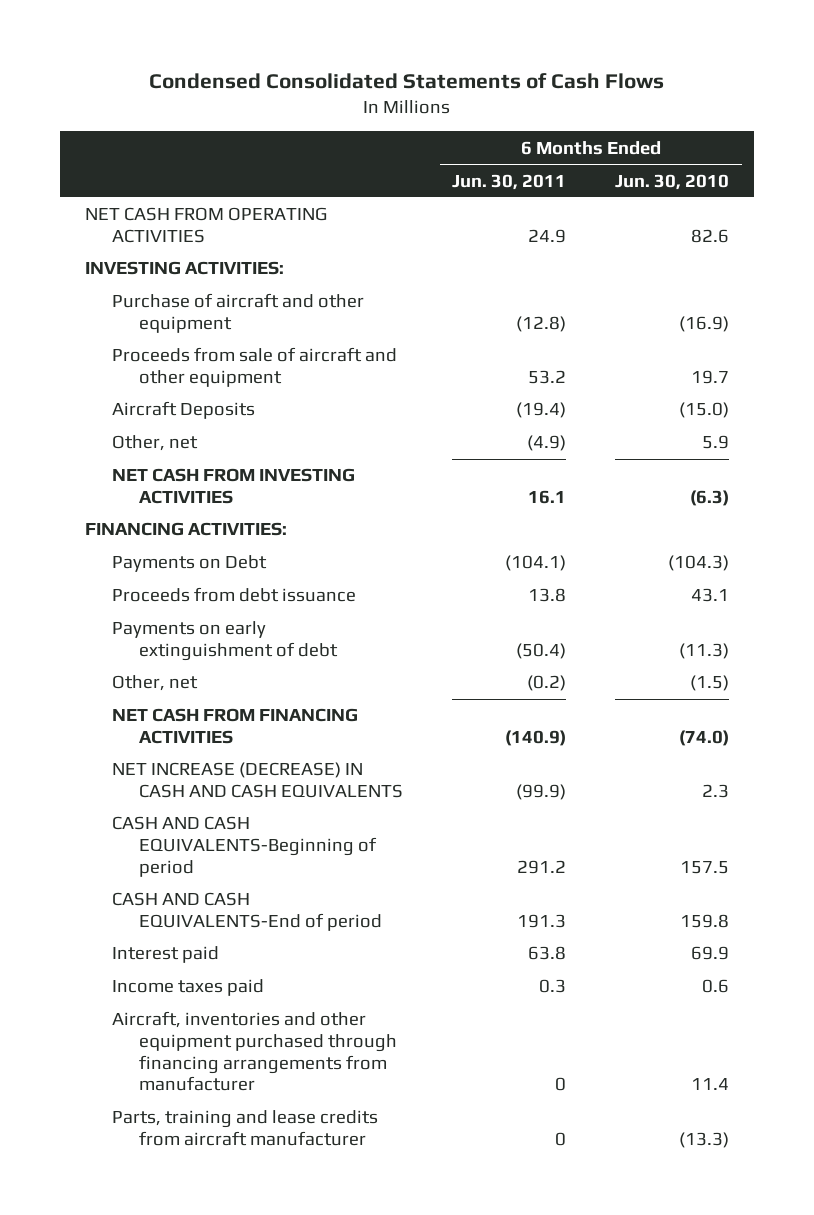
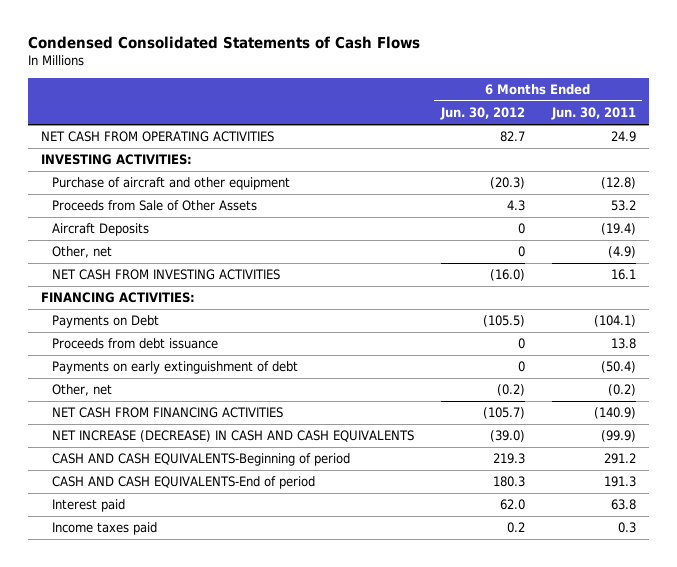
- | 6 Months Ended Jun. 30, 2011 | 6 Months Ended Jun. 30, 2010
+ | 6 Months Ended Jun. 30, 2012 | 6 Months Ended Jun. 30, 2011
- Proceeds from sale of aircraft and other equipment | 53.2 | 19.7
+ Proceeds from Sale of Other Assets | 4.3 | 53.2
- Aircraft, inventories and other equipment purchased through financing arrangements from manufacturer | 0 | 11.4
- Parts, training and lease credits from aircraft manufacturer | 0 | (13.3)

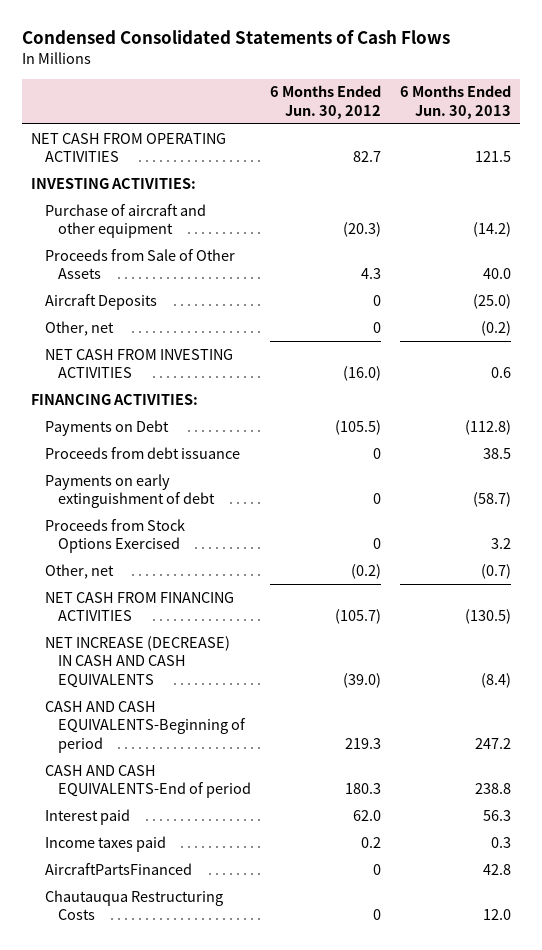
- | 6 Months Ended Jun. 30, 2012 | 6 Months Ended Jun. 30, 2011
+ | 6 Months Ended Jun. 30, 2012 | 6 Months Ended Jun. 30, 2013
+ Proceeds from Stock Options Exercised | 0 | 3.2
+ AircraftPartsFinanced | 0 | 42.8
+ Chautauqua Restructuring Costs | 0 | 12.0

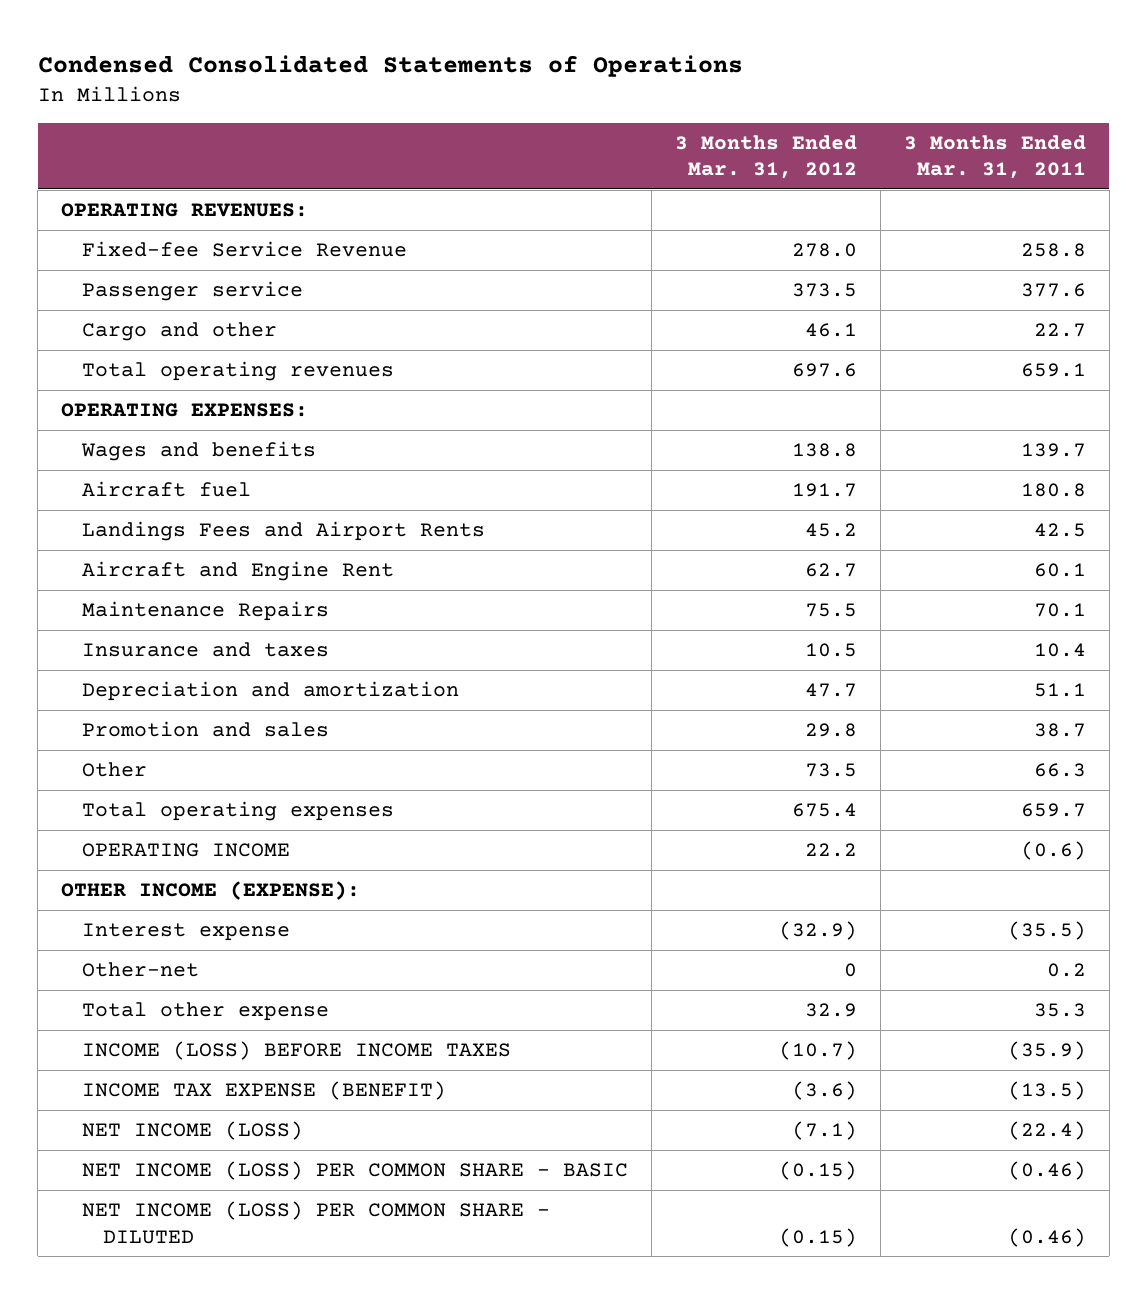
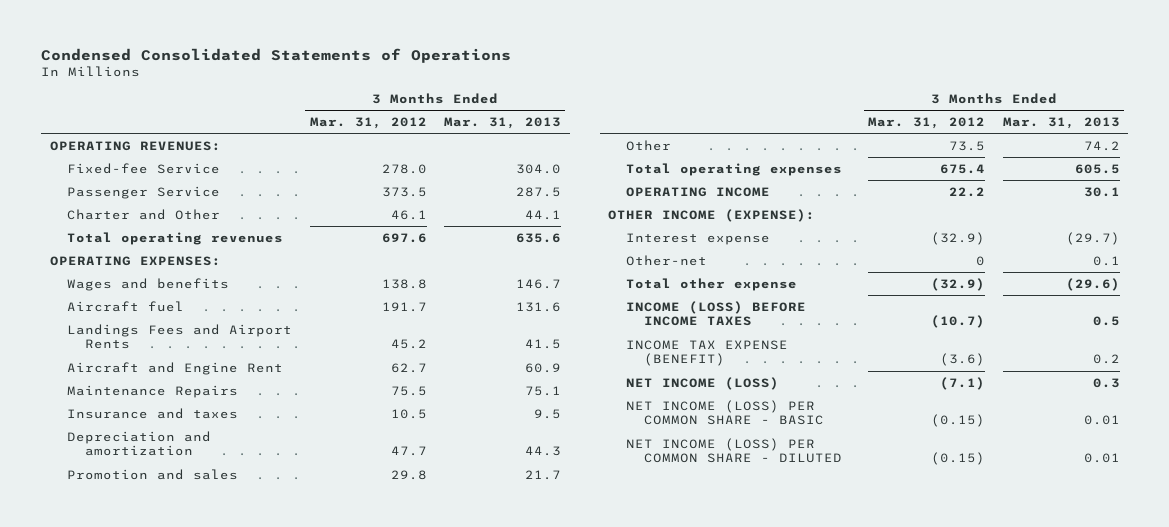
- | 3 Months Ended Mar. 31, 2012 | 3 Months Ended Mar. 31, 2011
+ | 3 Months Ended Mar. 31, 2012 | 3 Months Ended Mar. 31, 2013
- Fixed-fee Service Revenue | 278.0 | 258.8
- Passenger service | 373.5 | 377.6
- Cargo and other | 46.1 | 22.7
+ Fixed-fee Service | 278.0 | 304.0
+ Passenger Service | 373.5 | 287.5
+ Charter and Other | 46.1 | 44.1
- Total other expense | 32.9 | 35.3
+ Total other expense | (32.9) | (29.6)

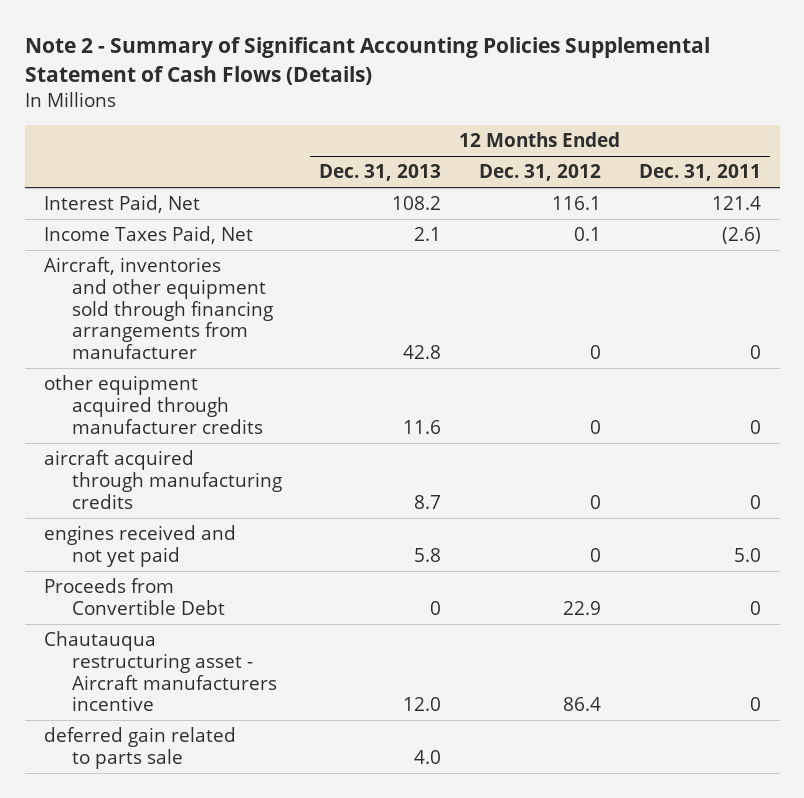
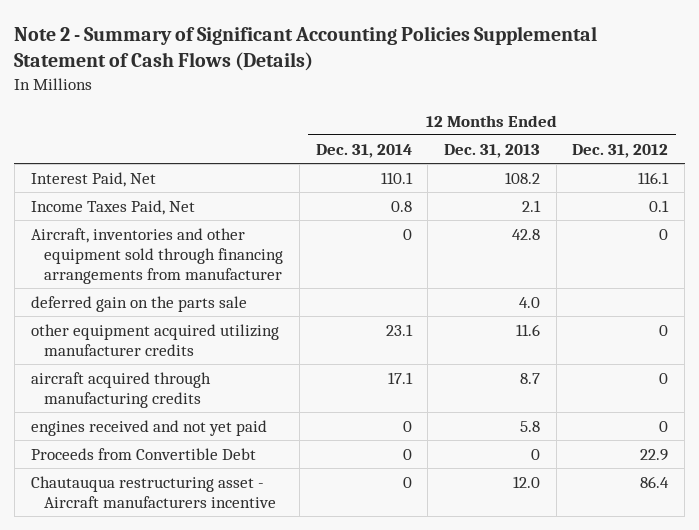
- | 12 Months Ended Dec. 31, 2013 | 12 Months Ended Dec. 31, 2012 | 12 Months Ended Dec. 31, 2011
+ | 12 Months Ended Dec. 31, 2014 | 12 Months Ended Dec. 31, 2013 | 12 Months Ended Dec. 31, 2012
- other equipment acquired through manufacturer credits | 11.6 | 0 | 0
+ deferred gain on the parts sale | | 4.0 |
+ other equipment acquired utilizing manufacturer credits | 23.1 | 11.6 | 0
- deferred gain related to parts sale | 4.0 | |

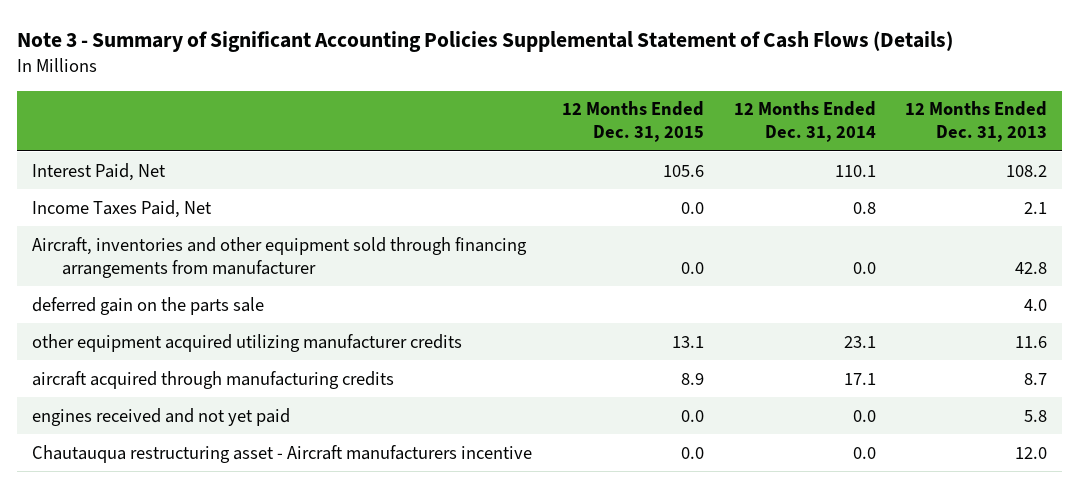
- Note 2 - Summary of Significant Accounting Policies Supplemental Statement of Cash Flows (Details)
+ Note 3 - Summary of Significant Accounting Policies Supplemental Statement of Cash Flows (Details)
- | 12 Months Ended Dec. 31, 2014 | 12 Months Ended Dec. 31, 2013 | 12 Months Ended Dec. 31, 2012
+ | 12 Months Ended Dec. 31, 2015 | 12 Months Ended Dec. 31, 2014 | 12 Months Ended Dec. 31, 2013
- Aircraft, inventories and other equipment sold through financing arrangements from manufacturer | 0 | 42.8 | 0
+ Aircraft, inventories and other equipment sold through financing arrangements from manufacturer | 0.0 | 0.0 | 42.8
- engines received and not yet paid | 0 | 5.8 | 0
- Proceeds from Convertible Debt | 0 | 0 | 22.9
- Chautauqua restructuring asset - Aircraft manufacturers incentive | 0 | 12.0 | 86.4
+ engines received and not yet paid | 0.0 | 0.0 | 5.8
+ Chautauqua restructuring asset - Aircraft manufacturers incentive | 0.0 | 0.0 | 12.0

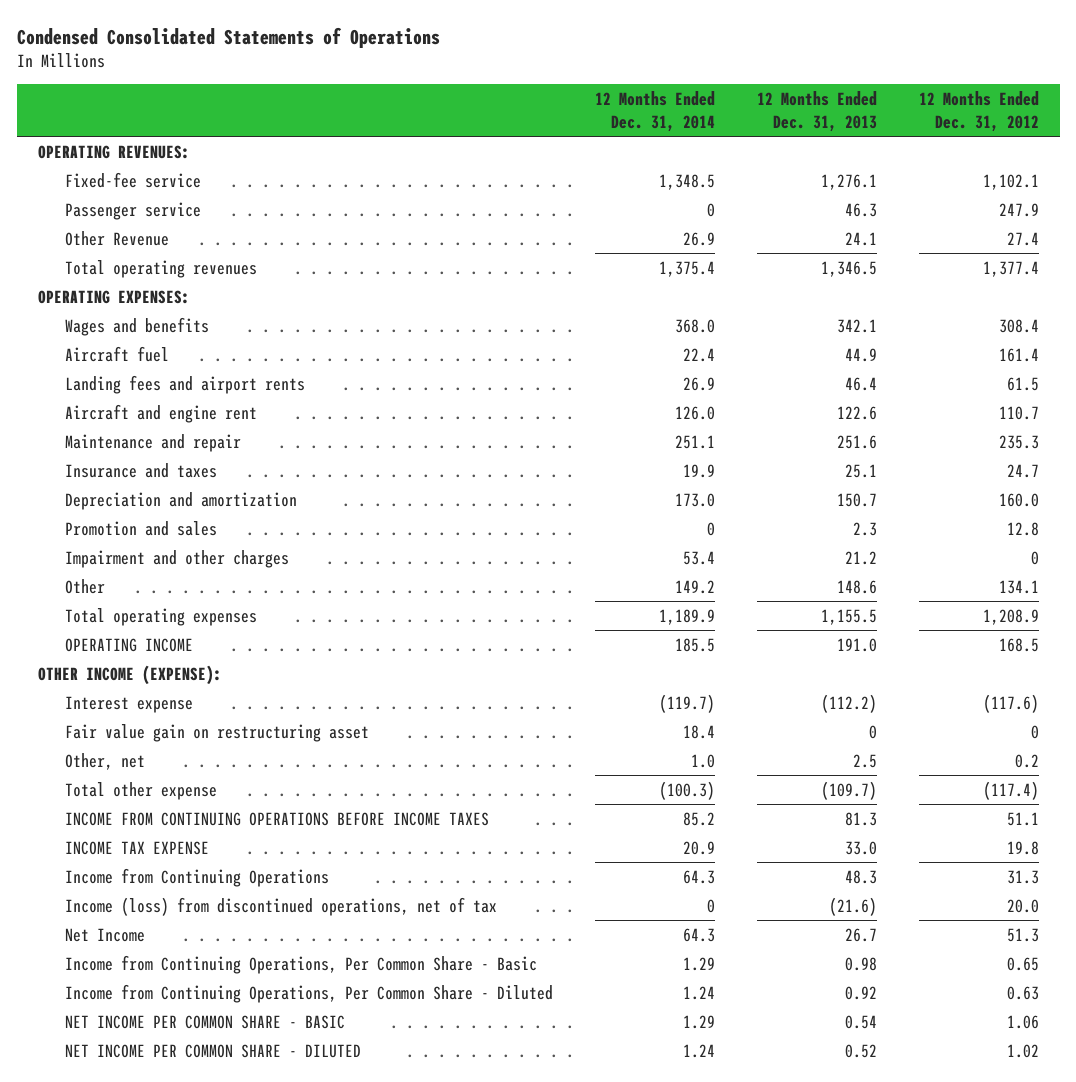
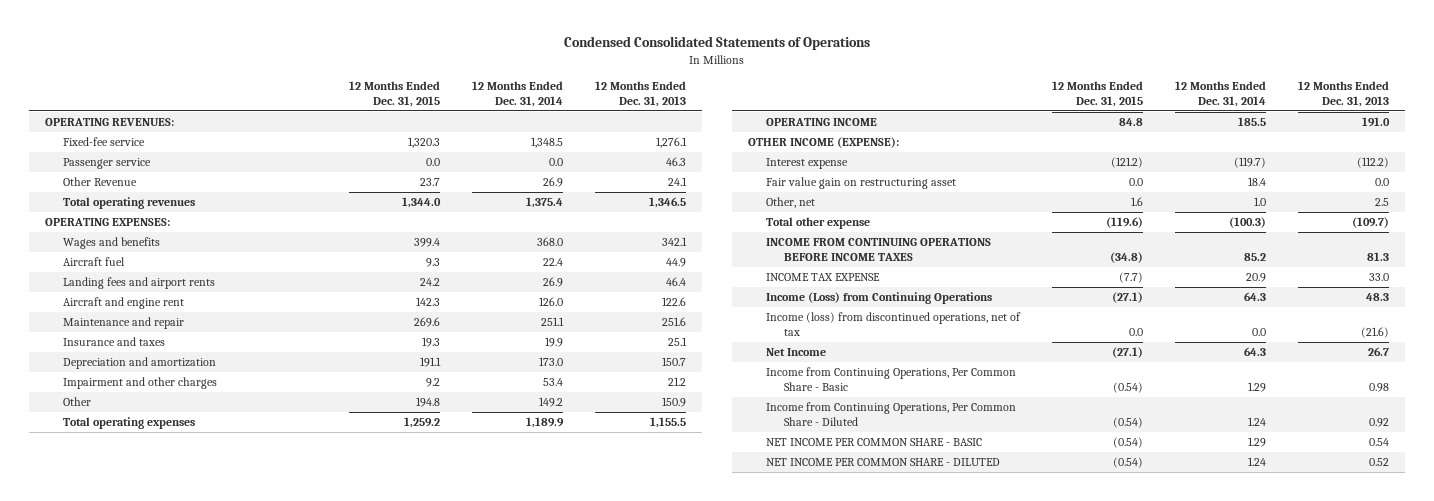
- | 12 Months Ended Dec. 31, 2014 | 12 Months Ended Dec. 31, 2013 | 12 Months Ended Dec. 31, 2012
+ | 12 Months Ended Dec. 31, 2015 | 12 Months Ended Dec. 31, 2014 | 12 Months Ended Dec. 31, 2013
- Passenger service | 0 | 46.3 | 247.9
+ Passenger service | 0.0 | 0.0 | 46.3
- Promotion and sales | 0 | 2.3 | 12.8
- Other | 149.2 | 148.6 | 134.1
+ Other | 194.8 | 149.2 | 150.9
- Fair value gain on restructuring asset | 18.4 | 0 | 0
+ Fair value gain on restructuring asset | 0.0 | 18.4 | 0.0
- Income from Continuing Operations | 64.3 | 48.3 | 31.3
- Income (loss) from discontinued operations, net of tax | 0 | (21.6) | 20.0
+ Income (Loss) from Continuing Operations | (27.1) | 64.3 | 48.3
+ Income (loss) from discontinued operations, net of tax | 0.0 | 0.0 | (21.6)

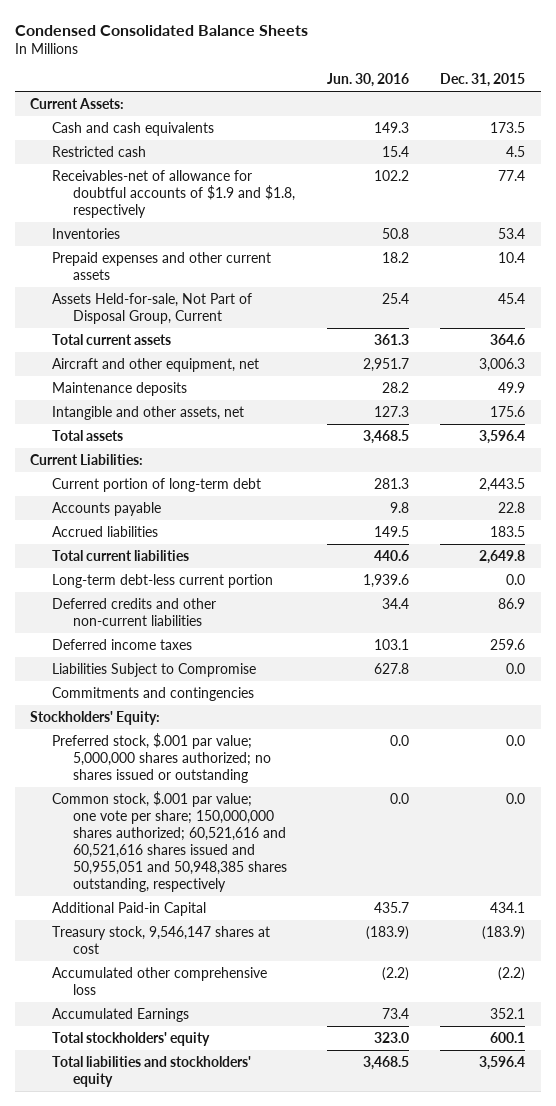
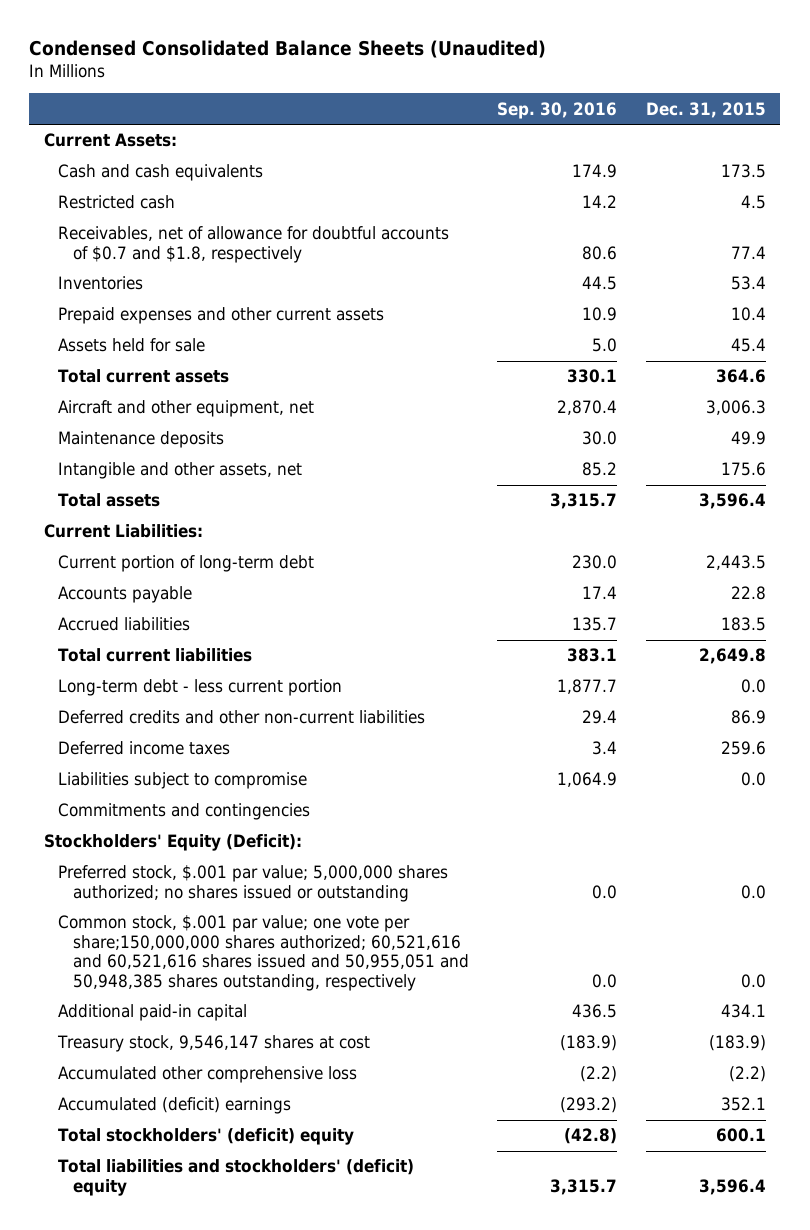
- Condensed Consolidated Balance Sheets
+ Condensed Consolidated Balance Sheets (Unaudited)
- | Jun. 30, 2016 | Dec. 31, 2015
+ | Sep. 30, 2016 | Dec. 31, 2015
- Receivables-net of allowance for doubtful accounts of $1.9 and $1.8, respectively | 102.2 | 77.4
+ Receivables, net of allowance for doubtful accounts of $0.7 and $1.8, respectively | 80.6 | 77.4
- Assets Held-for-sale, Not Part of Disposal Group, Current | 25.4 | 45.4
+ Assets held for sale | 5.0 | 45.4
- Long-term debt-less current portion | 1,939.6 | 0.0
+ Long-term debt - less current portion | 1,877.7 | 0.0
- Liabilities Subject to Compromise | 627.8 | 0.0
+ Liabilities subject to compromise | 1,064.9 | 0.0
- Stockholders' Equity:
+ Stockholders' Equity (Deficit):
- Common stock, $.001 par value; one vote per share; 150,000,000 shares authorized; 60,521,616 and 60,521,616 shares issued and 50,955,051 and 50,948,385 shares outstanding, respectively | 0.0 | 0.0
- Additional Paid-in Capital | 435.7 | 434.1
+ Common stock, $.001 par value; one vote per share;150,000,000 shares authorized; 60,521,616 and 60,521,616 shares issued and 50,955,051 and 50,948,385 shares outstanding, respectively | 0.0 | 0.0
+ Additional paid-in capital | 436.5 | 434.1
- Accumulated Earnings | 73.4 | 352.1
- Total stockholders' equity | 323.0 | 600.1
- Total liabilities and stockholders' equity | 3,468.5 | 3,596.4
+ Accumulated (deficit) earnings | (293.2) | 352.1
+ Total stockholders' (deficit) equity | (42.8) | 600.1
+ Total liabilities and stockholders' (deficit) equity | 3,315.7 | 3,596.4

